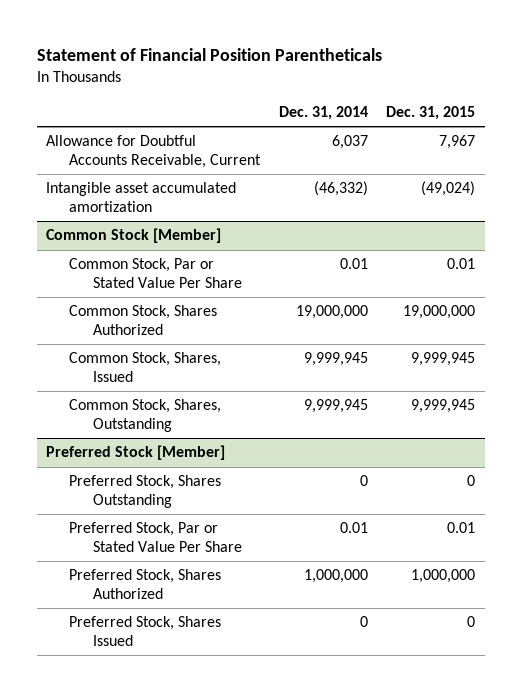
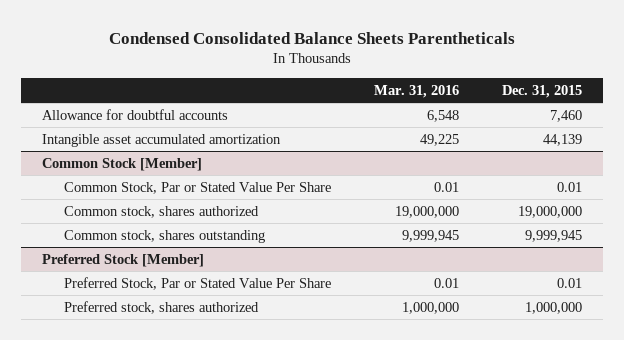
- Statement of Financial Position Parentheticals
+ Condensed Consolidated Balance Sheets Parentheticals
- | Dec. 31, 2014 | Dec. 31, 2015
+ | Mar. 31, 2016 | Dec. 31, 2015
- Allowance for Doubtful Accounts Receivable, Current | 6,037 | 7,967
- Intangible asset accumulated amortization | (46,332) | (49,024)
+ Allowance for doubtful accounts | 6,548 | 7,460
+ Intangible asset accumulated amortization | 49,225 | 44,139
@ Common Stock [Member]
- Common Stock, Shares Authorized | 19,000,000 | 19,000,000
- Common Stock, Shares, Issued | 9,999,945 | 9,999,945
- Common Stock, Shares, Outstanding | 9,999,945 | 9,999,945
+ Common stock, shares authorized | 19,000,000 | 19,000,000
+ Common stock, shares outstanding | 9,999,945 | 9,999,945
@ Preferred Stock [Member]
- Preferred Stock, Shares Outstanding | 0 | 0
- Preferred Stock, Shares Authorized | 1,000,000 | 1,000,000
- Preferred Stock, Shares Issued | 0 | 0
+ Preferred stock, shares authorized | 1,000,000 | 1,000,000

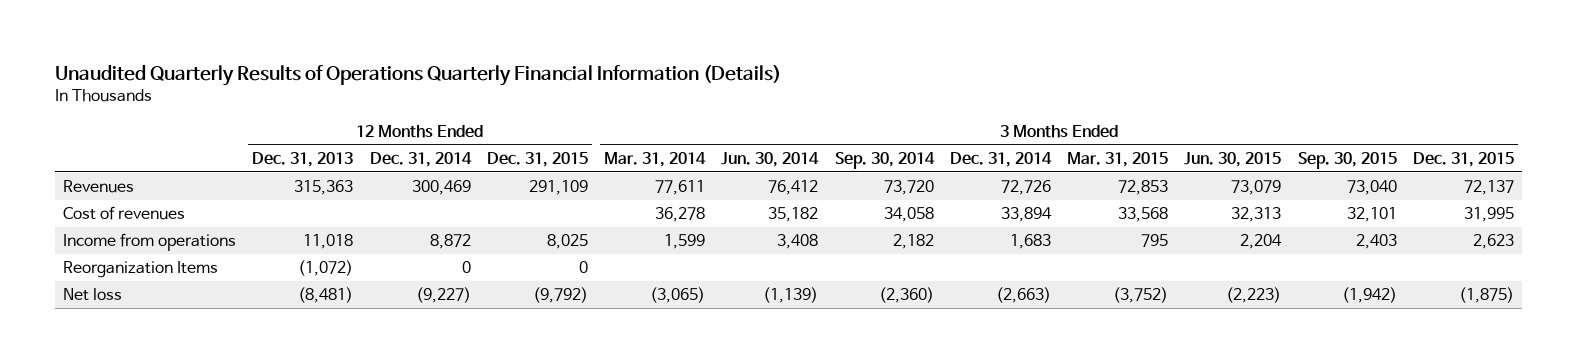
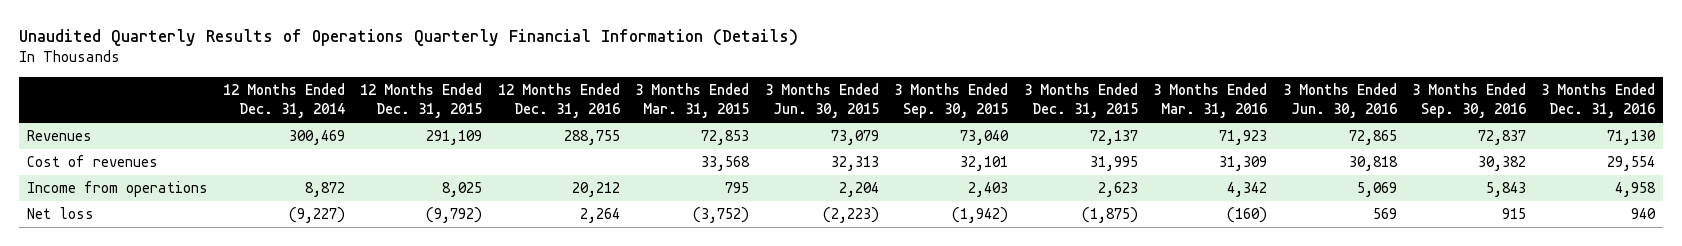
- | 12 Months Ended Dec. 31, 2013 | 12 Months Ended Dec. 31, 2014 | 12 Months Ended Dec. 31, 2015 | 3 Months Ended Mar. 31, 2014 | 3 Months Ended Jun. 30, 2014 | 3 Months Ended Sep. 30, 2014 | 3 Months Ended Dec. 31, 2014 | 3 Months Ended Mar. 31, 2015 | 3 Months Ended Jun. 30, 2015 | 3 Months Ended Sep. 30, 2015 | 3 Months Ended Dec. 31, 2015
+ | 12 Months Ended Dec. 31, 2014 | 12 Months Ended Dec. 31, 2015 | 12 Months Ended Dec. 31, 2016 | 3 Months Ended Mar. 31, 2015 | 3 Months Ended Jun. 30, 2015 | 3 Months Ended Sep. 30, 2015 | 3 Months Ended Dec. 31, 2015 | 3 Months Ended Mar. 31, 2016 | 3 Months Ended Jun. 30, 2016 | 3 Months Ended Sep. 30, 2016 | 3 Months Ended Dec. 31, 2016
- Reorganization Items | (1,072) | 0 | 0 | | | | | | | |

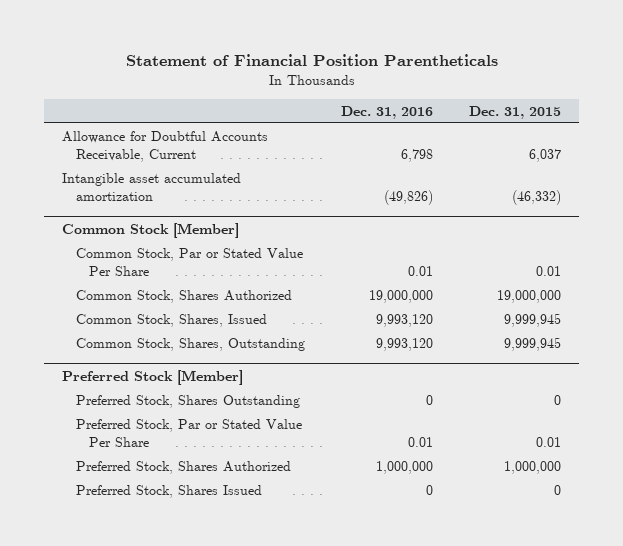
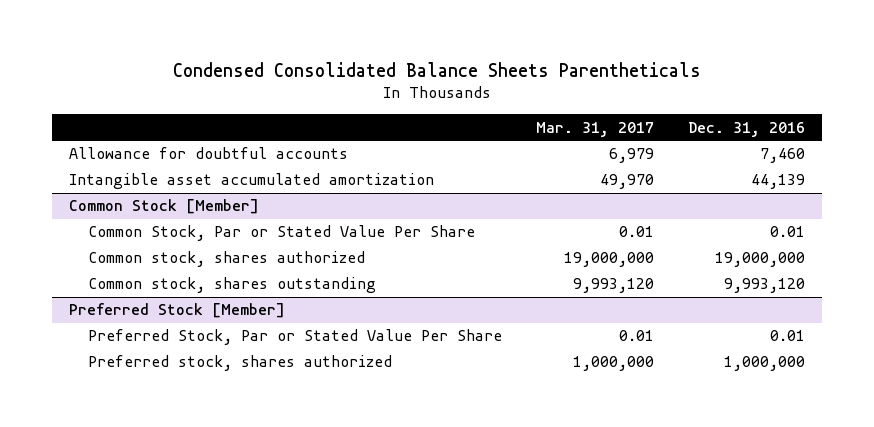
- Statement of Financial Position Parentheticals
+ Condensed Consolidated Balance Sheets Parentheticals
- | Dec. 31, 2016 | Dec. 31, 2015
+ | Mar. 31, 2017 | Dec. 31, 2016
- Allowance for Doubtful Accounts Receivable, Current | 6,798 | 6,037
- Intangible asset accumulated amortization | (49,826) | (46,332)
+ Allowance for doubtful accounts | 6,979 | 7,460
+ Intangible asset accumulated amortization | 49,970 | 44,139
@ Common Stock [Member]
- Common Stock, Shares Authorized | 19,000,000 | 19,000,000
- Common Stock, Shares, Issued | 9,993,120 | 9,999,945
- Common Stock, Shares, Outstanding | 9,993,120 | 9,999,945
+ Common stock, shares authorized | 19,000,000 | 19,000,000
+ Common stock, shares outstanding | 9,993,120 | 9,993,120
@ Preferred Stock [Member]
- Preferred Stock, Shares Outstanding | 0 | 0
- Preferred Stock, Shares Authorized | 1,000,000 | 1,000,000
- Preferred Stock, Shares Issued | 0 | 0
+ Preferred stock, shares authorized | 1,000,000 | 1,000,000

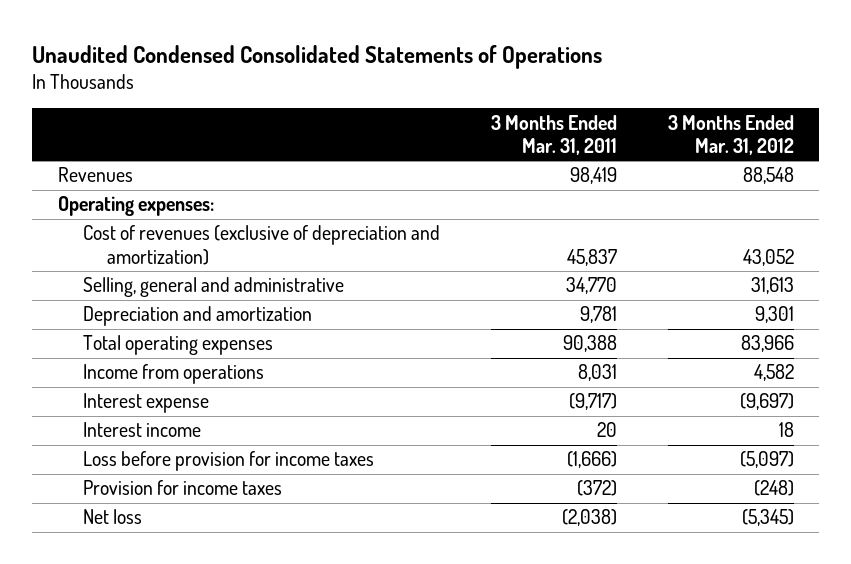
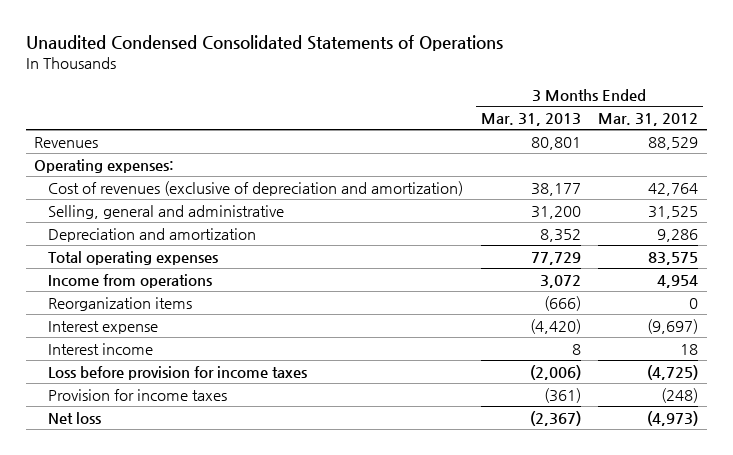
- | 3 Months Ended Mar. 31, 2011 | 3 Months Ended Mar. 31, 2012
+ | 3 Months Ended Mar. 31, 2013 | 3 Months Ended Mar. 31, 2012
- Revenues | 98,419 | 88,548
+ Revenues | 80,801 | 88,529
- Cost of revenues (exclusive of depreciation and amortization) | 45,837 | 43,052
- Selling, general and administrative | 34,770 | 31,613
- Depreciation and amortization | 9,781 | 9,301
- Total operating expenses | 90,388 | 83,966
- Income from operations | 8,031 | 4,582
+ Cost of revenues (exclusive of depreciation and amortization) | 38,177 | 42,764
+ Selling, general and administrative | 31,200 | 31,525
+ Depreciation and amortization | 8,352 | 9,286
+ Total operating expenses | 77,729 | 83,575
+ Income from operations | 3,072 | 4,954
+ Reorganization items | (666) | 0
- Loss before provision for income taxes | (1,666) | (5,097)
+ Loss before provision for income taxes | (2,006) | (4,725)
- Net loss | (2,038) | (5,345)
+ Net loss | (2,367) | (4,973)

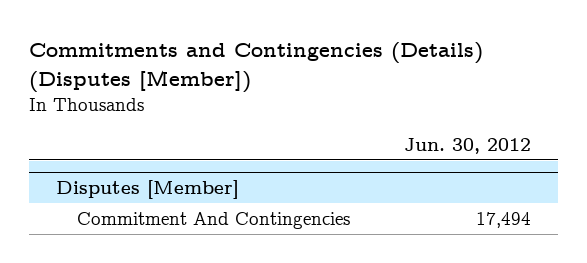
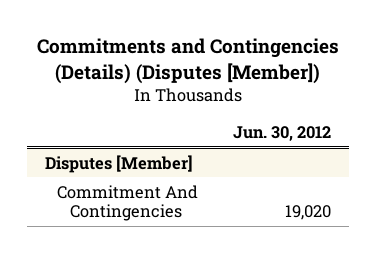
@ Disputes [Member]
- Commitment And Contingencies | 17,494
+ Commitment And Contingencies | 19,020

